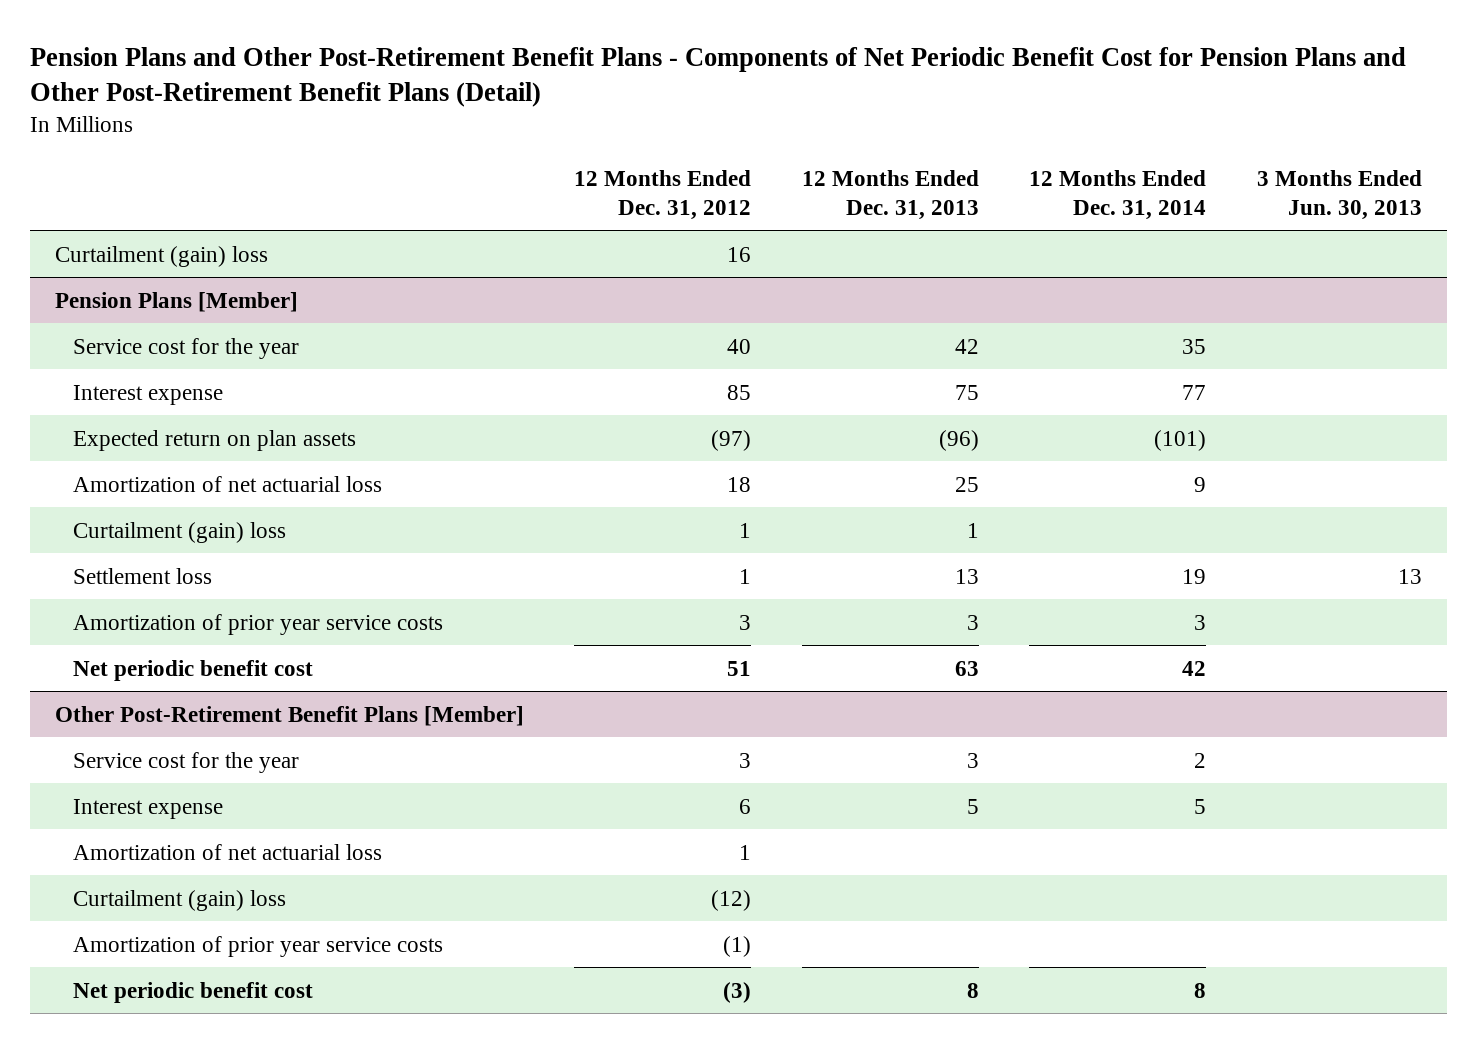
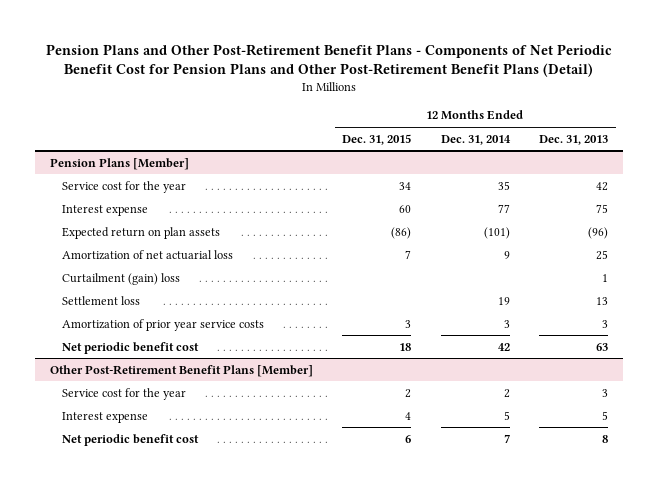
- | 12 Months Ended Dec. 31, 2012 | 12 Months Ended Dec. 31, 2013 | 12 Months Ended Dec. 31, 2014 | 3 Months Ended Jun. 30, 2013
+ | 12 Months Ended Dec. 31, 2015 | 12 Months Ended Dec. 31, 2014 | 12 Months Ended Dec. 31, 2013
- Curtailment (gain) loss | 16 | | |
@ Other Post-Retirement Benefit Plans [Member]
- Amortization of net actuarial loss | 1 | | |
- Curtailment (gain) loss | (12) | | |
- Amortization of prior year service costs | (1) | | |
- Net periodic benefit cost | (3) | 8 | 8 |
+ Net periodic benefit cost | 6 | 7 | 8

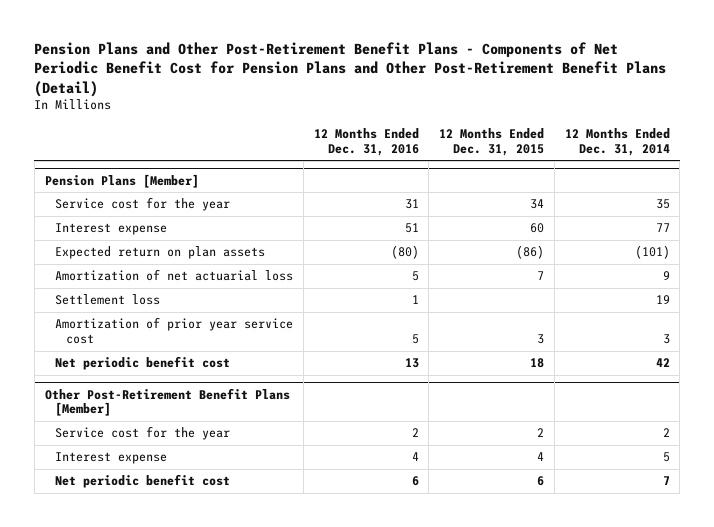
- | 12 Months Ended Dec. 31, 2015 | 12 Months Ended Dec. 31, 2014 | 12 Months Ended Dec. 31, 2013
+ | 12 Months Ended Dec. 31, 2016 | 12 Months Ended Dec. 31, 2015 | 12 Months Ended Dec. 31, 2014
@ Pension Plans [Member]
- Curtailment (gain) loss | | | 1
- Amortization of prior year service costs | 3 | 3 | 3
+ Amortization of prior year service cost | 5 | 3 | 3

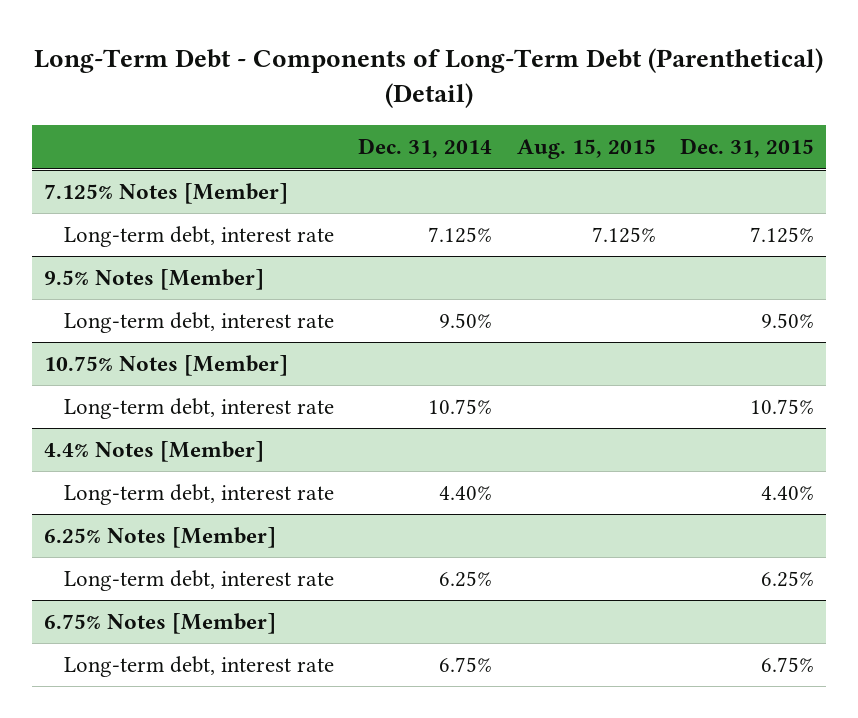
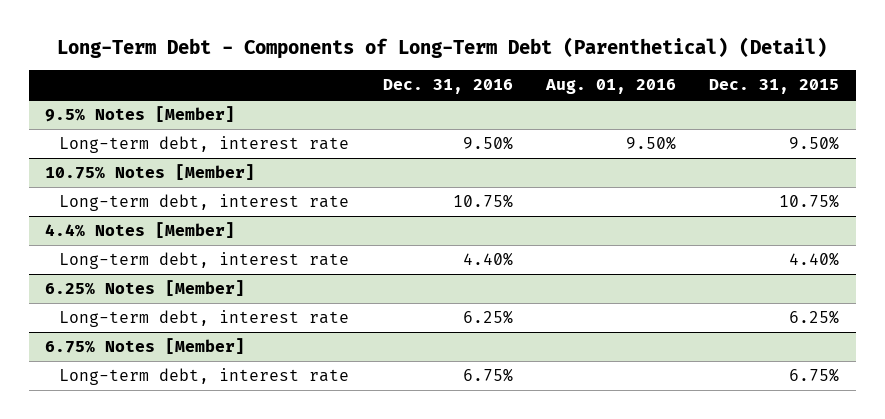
- | Dec. 31, 2014 | Aug. 15, 2015 | Dec. 31, 2015
+ | Dec. 31, 2016 | Aug. 01, 2016 | Dec. 31, 2015
- 7.125% Notes [Member]
- Long-term debt, interest rate | 7.125% | 7.125% | 7.125%

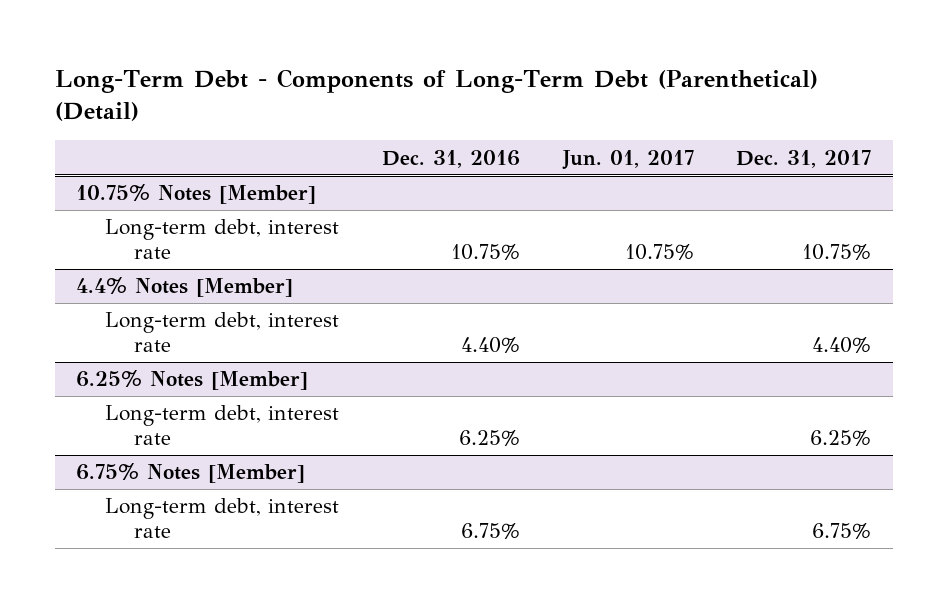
- | Dec. 31, 2016 | Aug. 01, 2016 | Dec. 31, 2015
+ | Dec. 31, 2016 | Jun. 01, 2017 | Dec. 31, 2017
- 9.5% Notes [Member]
- Long-term debt, interest rate | 9.50% | 9.50% | 9.50%

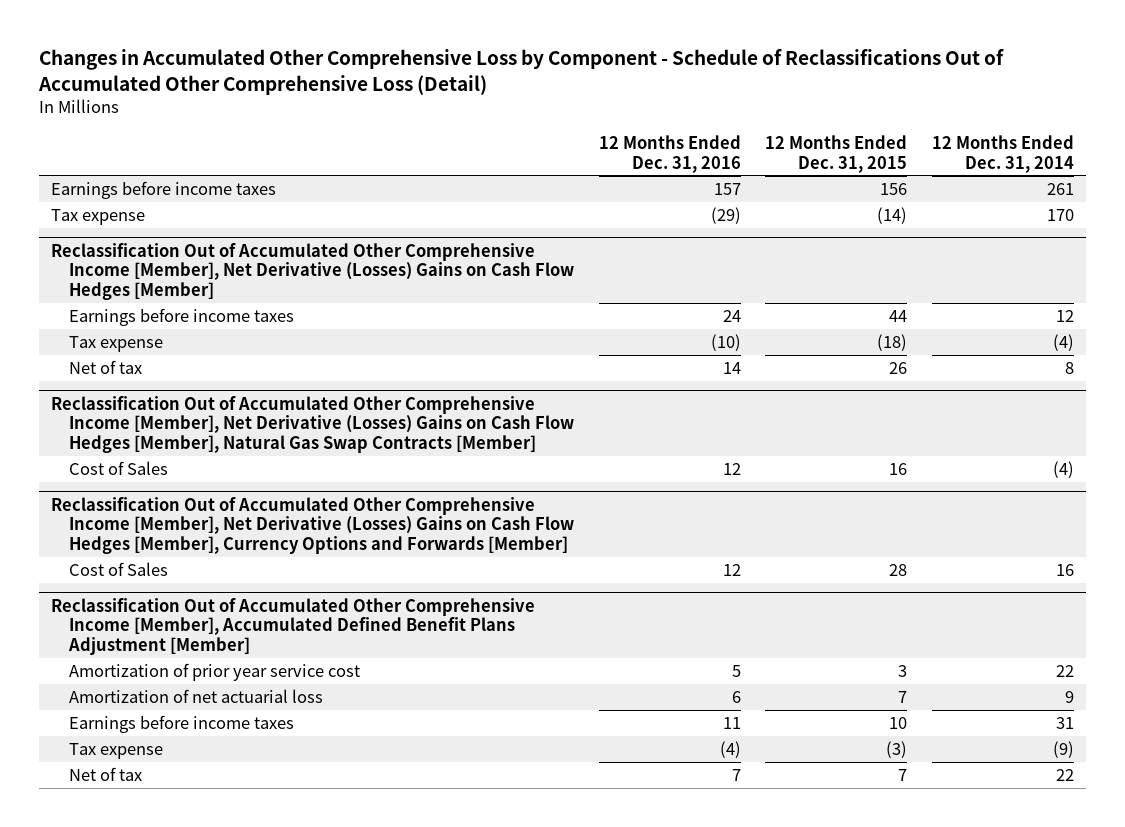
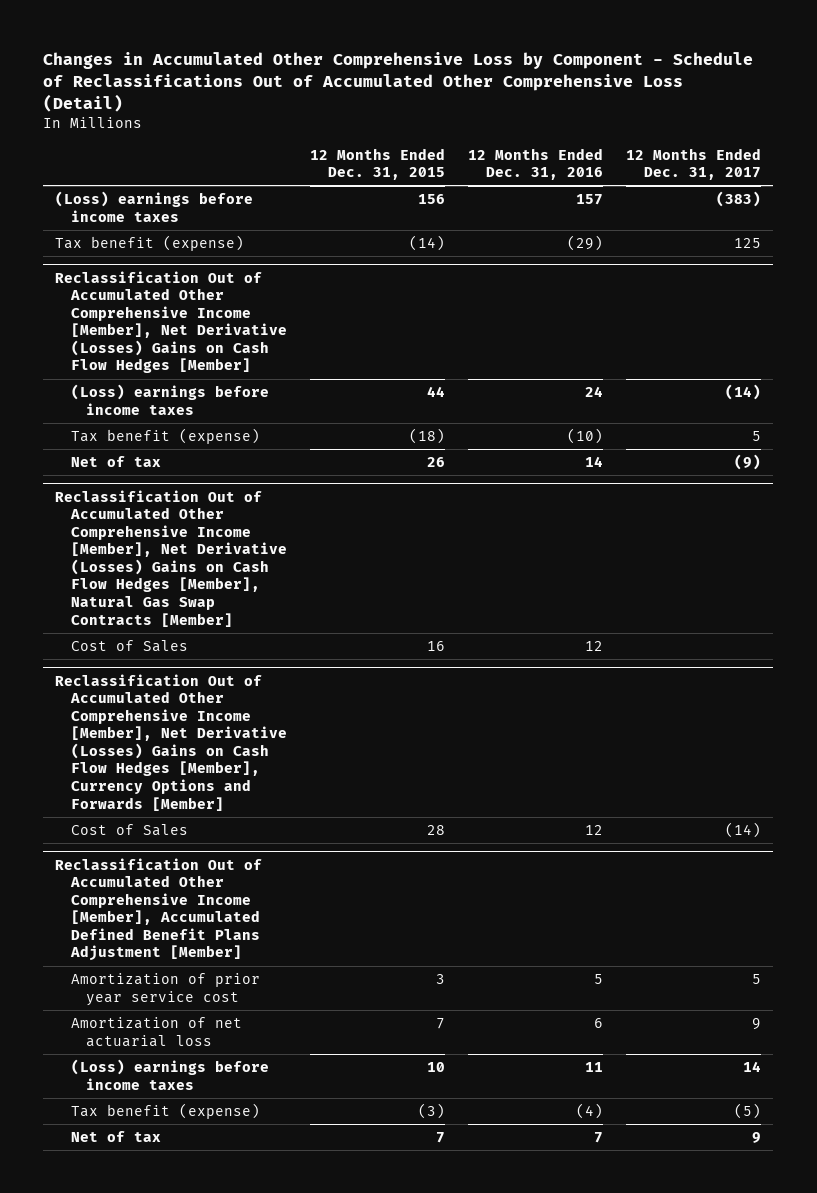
- | 12 Months Ended Dec. 31, 2016 | 12 Months Ended Dec. 31, 2015 | 12 Months Ended Dec. 31, 2014
+ | 12 Months Ended Dec. 31, 2015 | 12 Months Ended Dec. 31, 2016 | 12 Months Ended Dec. 31, 2017
- Earnings before income taxes | 157 | 156 | 261
- Tax expense | (29) | (14) | 170
+ (Loss) earnings before income taxes | 156 | 157 | (383)
+ Tax benefit (expense) | (14) | (29) | 125
@ Reclassification Out of Accumulated Other Comprehensive Income [Member], Net Derivative (Losses) Gains on Cash Flow Hedges [Member]
- Earnings before income taxes | 24 | 44 | 12
- Tax expense | (10) | (18) | (4)
+ (Loss) earnings before income taxes | 44 | 24 | (14)
+ Tax benefit (expense) | (18) | (10) | 5
@ Reclassification Out of Accumulated Other Comprehensive Income [Member], Accumulated Defined Benefit Plans Adjustment [Member]
- Earnings before income taxes | 11 | 10 | 31
- Tax expense | (4) | (3) | (9)
+ (Loss) earnings before income taxes | 10 | 11 | 14
+ Tax benefit (expense) | (3) | (4) | (5)

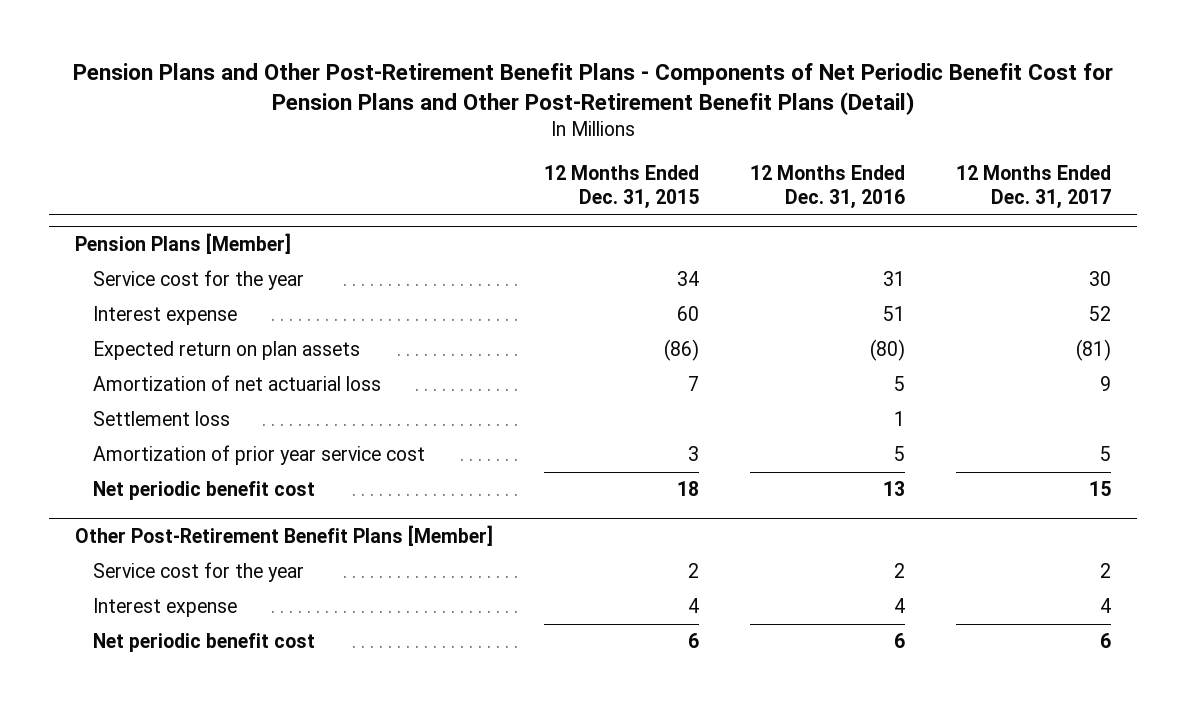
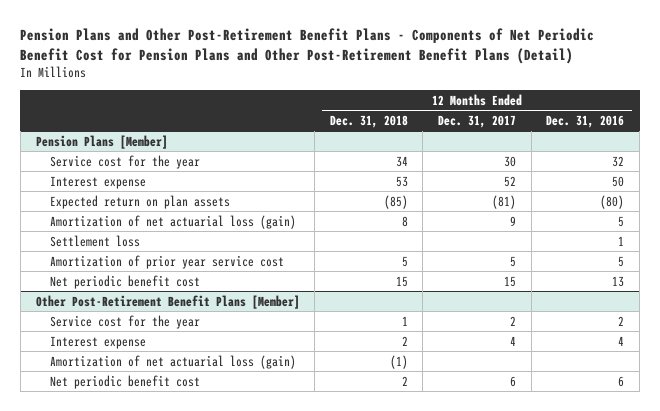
- | 12 Months Ended Dec. 31, 2015 | 12 Months Ended Dec. 31, 2016 | 12 Months Ended Dec. 31, 2017
+ | 12 Months Ended Dec. 31, 2018 | 12 Months Ended Dec. 31, 2017 | 12 Months Ended Dec. 31, 2016
@ Pension Plans [Member]
- Service cost for the year | 34 | 31 | 30
- Interest expense | 60 | 51 | 52
+ Service cost for the year | 34 | 30 | 32
+ Interest expense | 53 | 52 | 50
- Amortization of net actuarial loss | 7 | 5 | 9
+ Amortization of net actuarial loss (gain) | 8 | 9 | 5
@ Other Post-Retirement Benefit Plans [Member]
+ Amortization of net actuarial loss (gain) | (1) | |

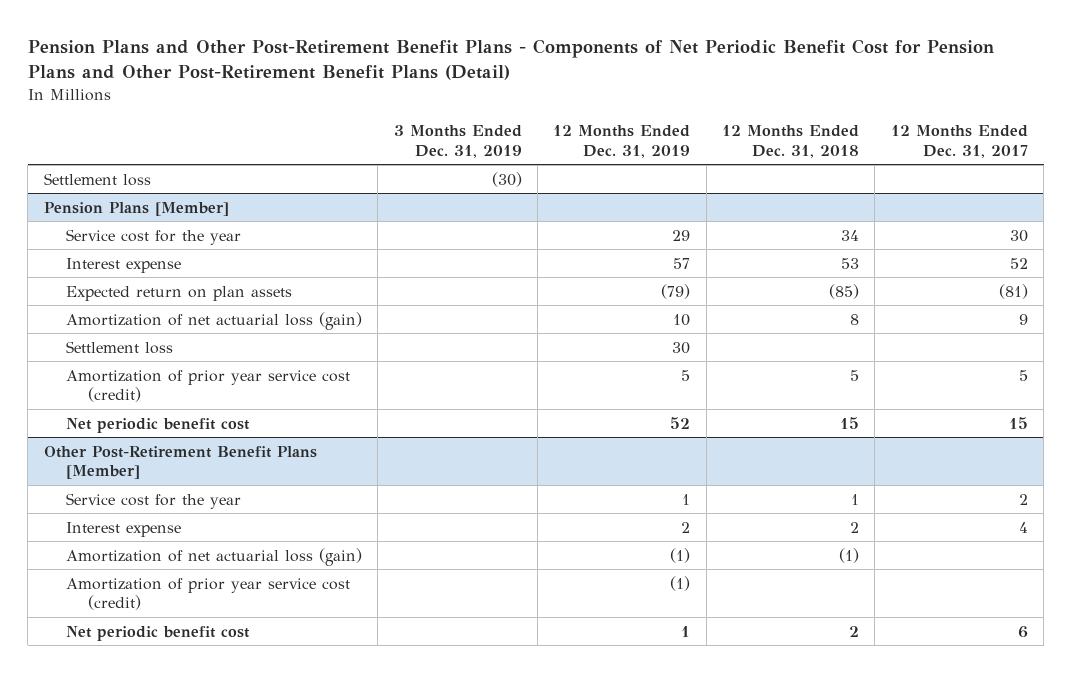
- | 12 Months Ended Dec. 31, 2018 | 12 Months Ended Dec. 31, 2017 | 12 Months Ended Dec. 31, 2016
+ | 3 Months Ended Dec. 31, 2019 | 12 Months Ended Dec. 31, 2019 | 12 Months Ended Dec. 31, 2018 | 12 Months Ended Dec. 31, 2017
+ Settlement loss | (30) | | |
@ Pension Plans [Member]
- Amortization of prior year service cost | 5 | 5 | 5
+ Amortization of prior year service cost (credit) | | 5 | 5 | 5
@ Other Post-Retirement Benefit Plans [Member]
+ Amortization of prior year service cost (credit) | | (1) | |

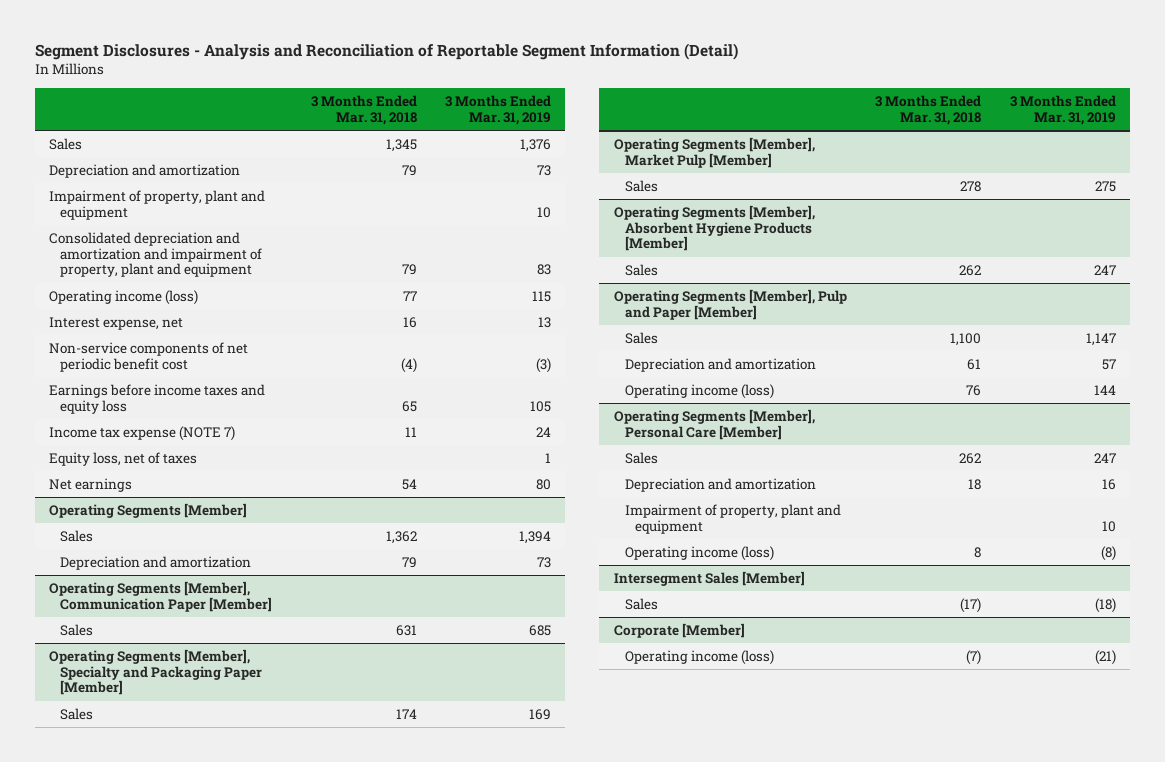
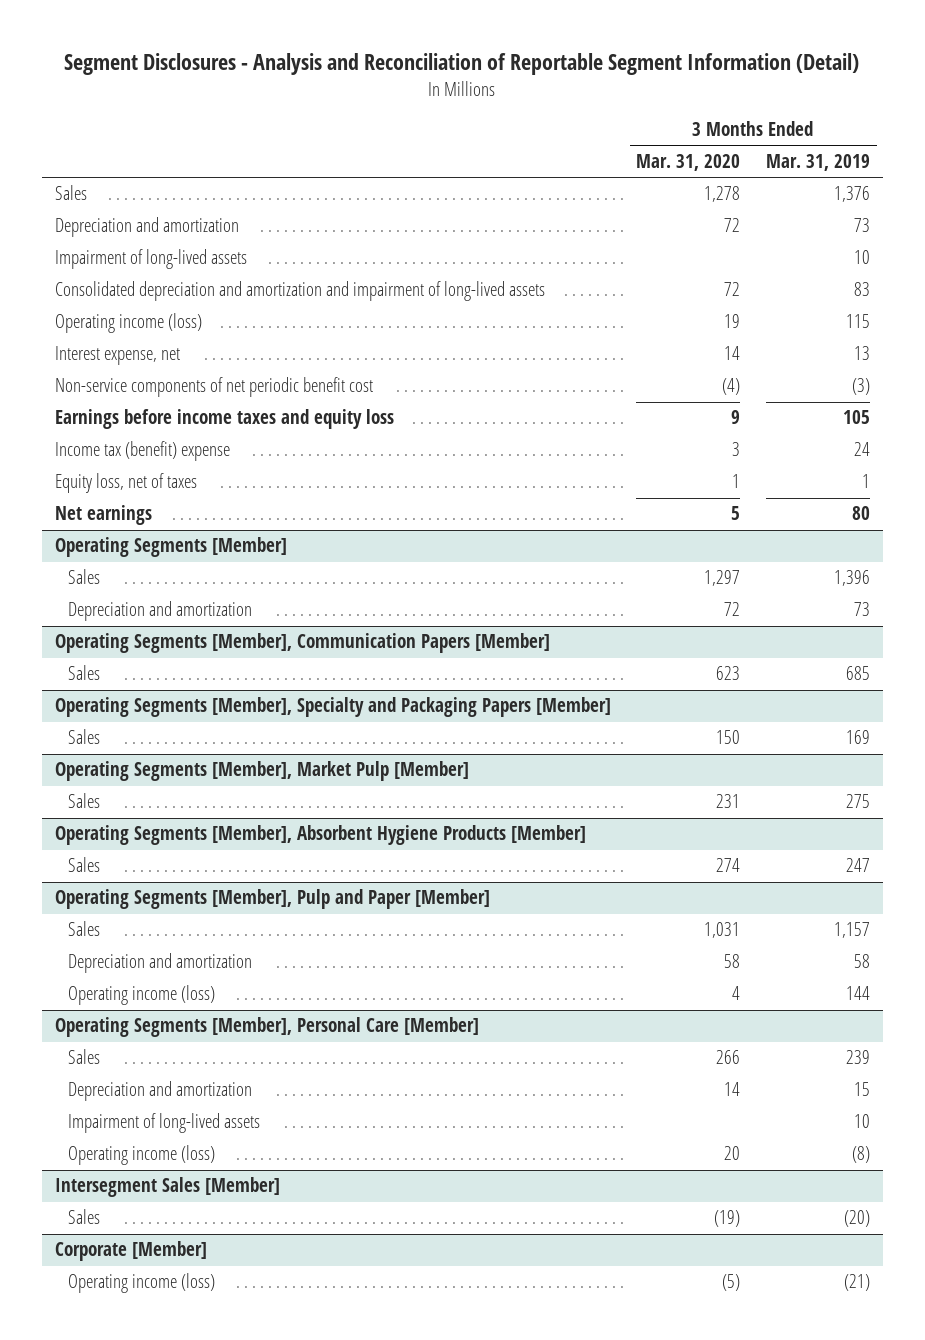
- | 3 Months Ended Mar. 31, 2018 | 3 Months Ended Mar. 31, 2019
+ | 3 Months Ended Mar. 31, 2020 | 3 Months Ended Mar. 31, 2019
- Impairment of property, plant and equipment | | 10
- Consolidated depreciation and amortization and impairment of property, plant and equipment | 79 | 83
+ Impairment of long-lived assets | | 10
+ Consolidated depreciation and amortization and impairment of long-lived assets | 72 | 83
- Income tax expense (NOTE 7) | 11 | 24
+ Income tax (benefit) expense | 3 | 24
@ Operating Segments [Member]
- Sales | 1,362 | 1,394
+ Sales | 1,297 | 1,396
- Operating Segments [Member], Communication Paper [Member]
+ Operating Segments [Member], Communication Papers [Member]
- Operating Segments [Member], Specialty and Packaging Paper [Member]
+ Operating Segments [Member], Specialty and Packaging Papers [Member]
@ Operating Segments [Member], Pulp and Paper [Member]
- Sales | 1,100 | 1,147
- Depreciation and amortization | 61 | 57
+ Sales | 1,031 | 1,157
+ Depreciation and amortization | 58 | 58
@ Operating Segments [Member], Personal Care [Member]
- Sales | 262 | 247
- Depreciation and amortization | 18 | 16
- Impairment of property, plant and equipment | | 10
+ Sales | 266 | 239
+ Depreciation and amortization | 14 | 15
+ Impairment of long-lived assets | | 10
@ Intersegment Sales [Member]
- Sales | (17) | (18)
+ Sales | (19) | (20)

